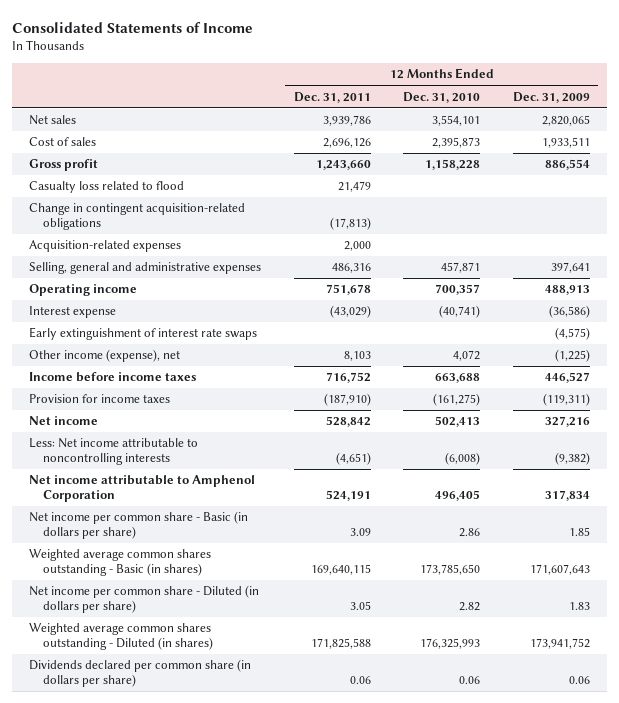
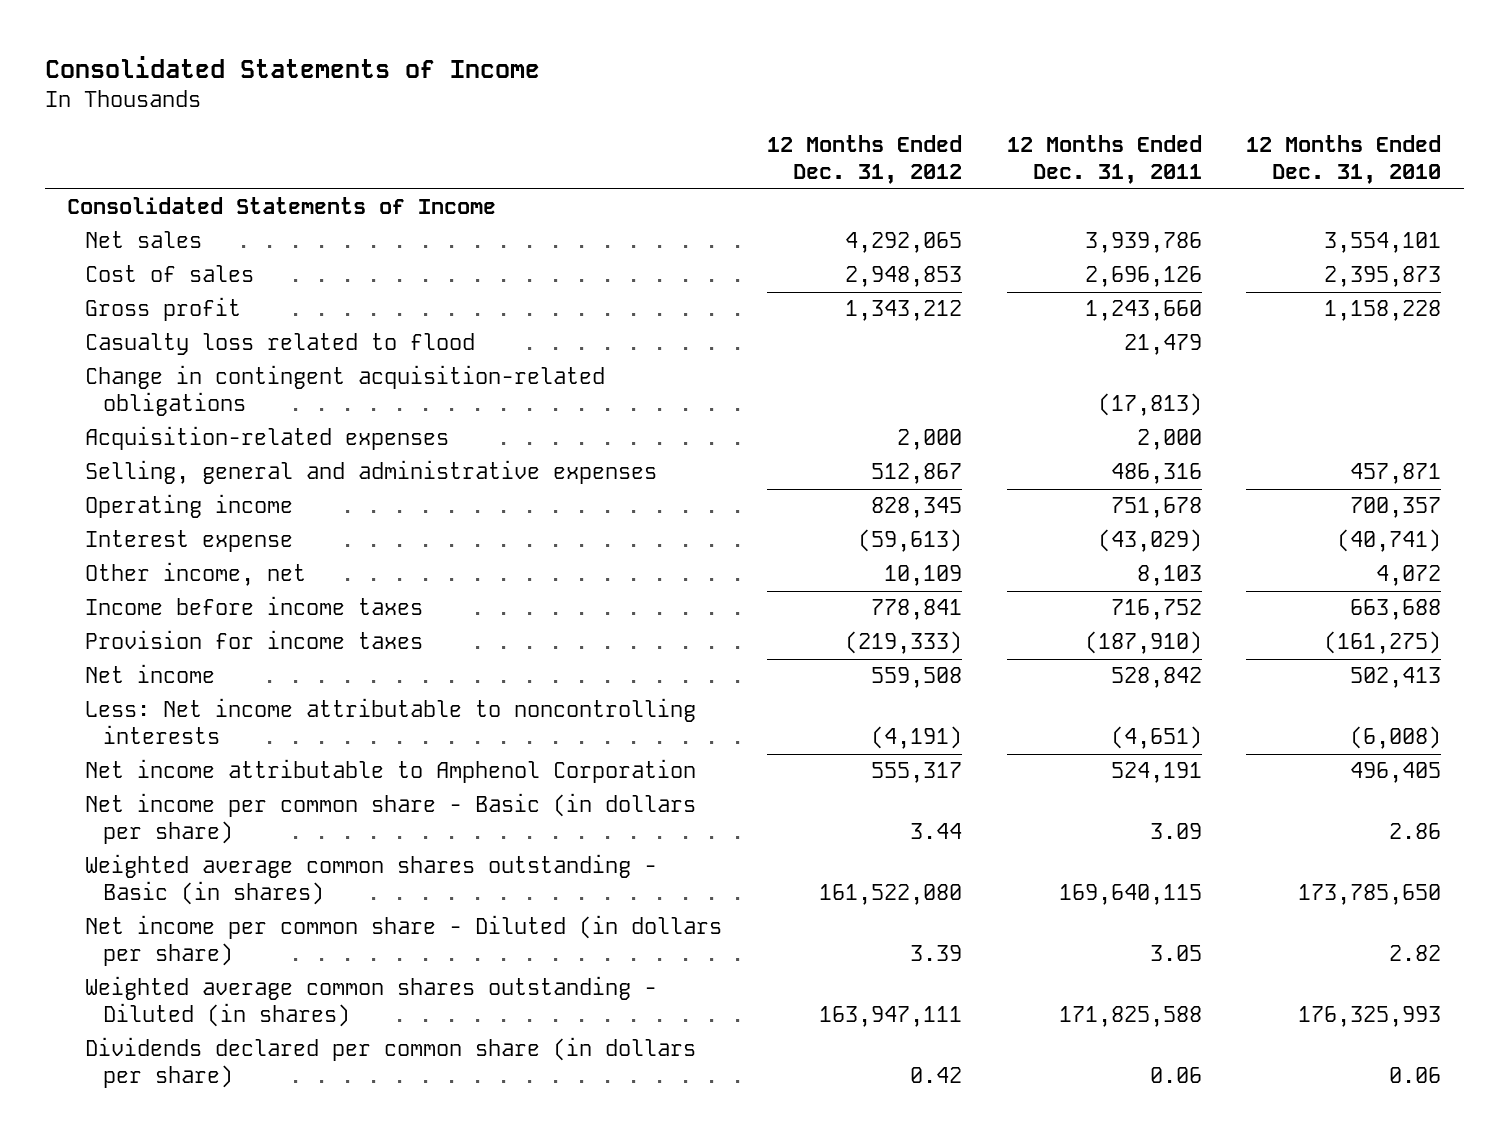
- | 12 Months Ended Dec. 31, 2011 | 12 Months Ended Dec. 31, 2010 | 12 Months Ended Dec. 31, 2009
+ | 12 Months Ended Dec. 31, 2012 | 12 Months Ended Dec. 31, 2011 | 12 Months Ended Dec. 31, 2010
+ Consolidated Statements of Income
- Early extinguishment of interest rate swaps | | | (4,575)
- Other income (expense), net | 8,103 | 4,072 | (1,225)
+ Other income, net | 10,109 | 8,103 | 4,072

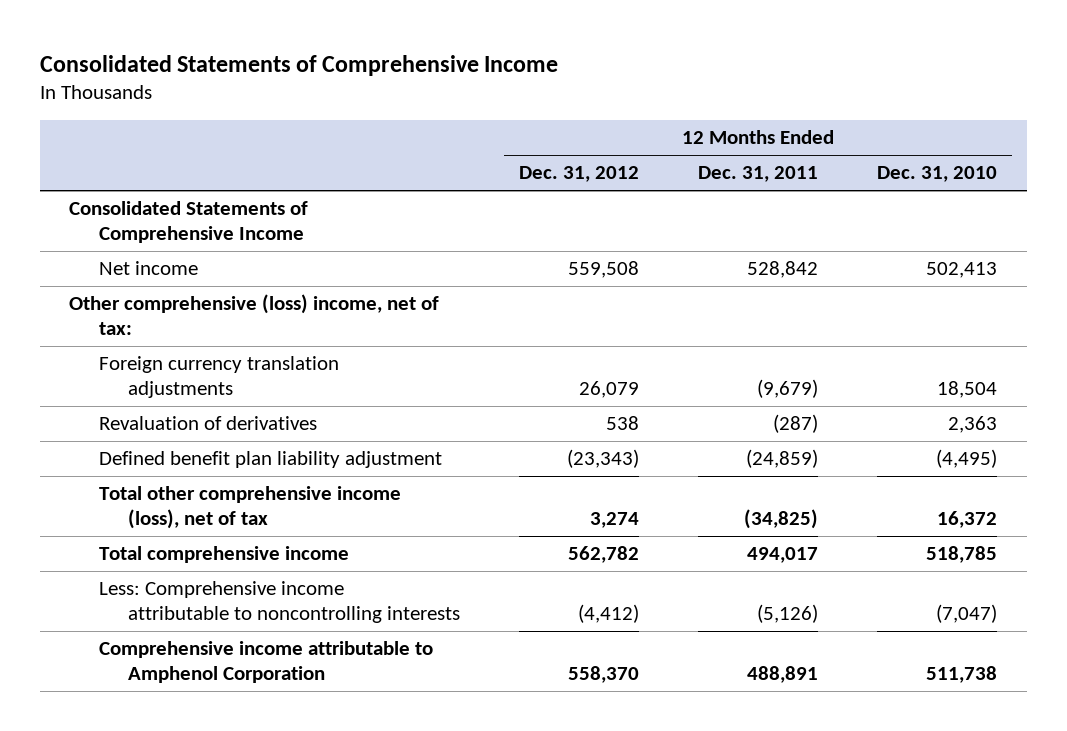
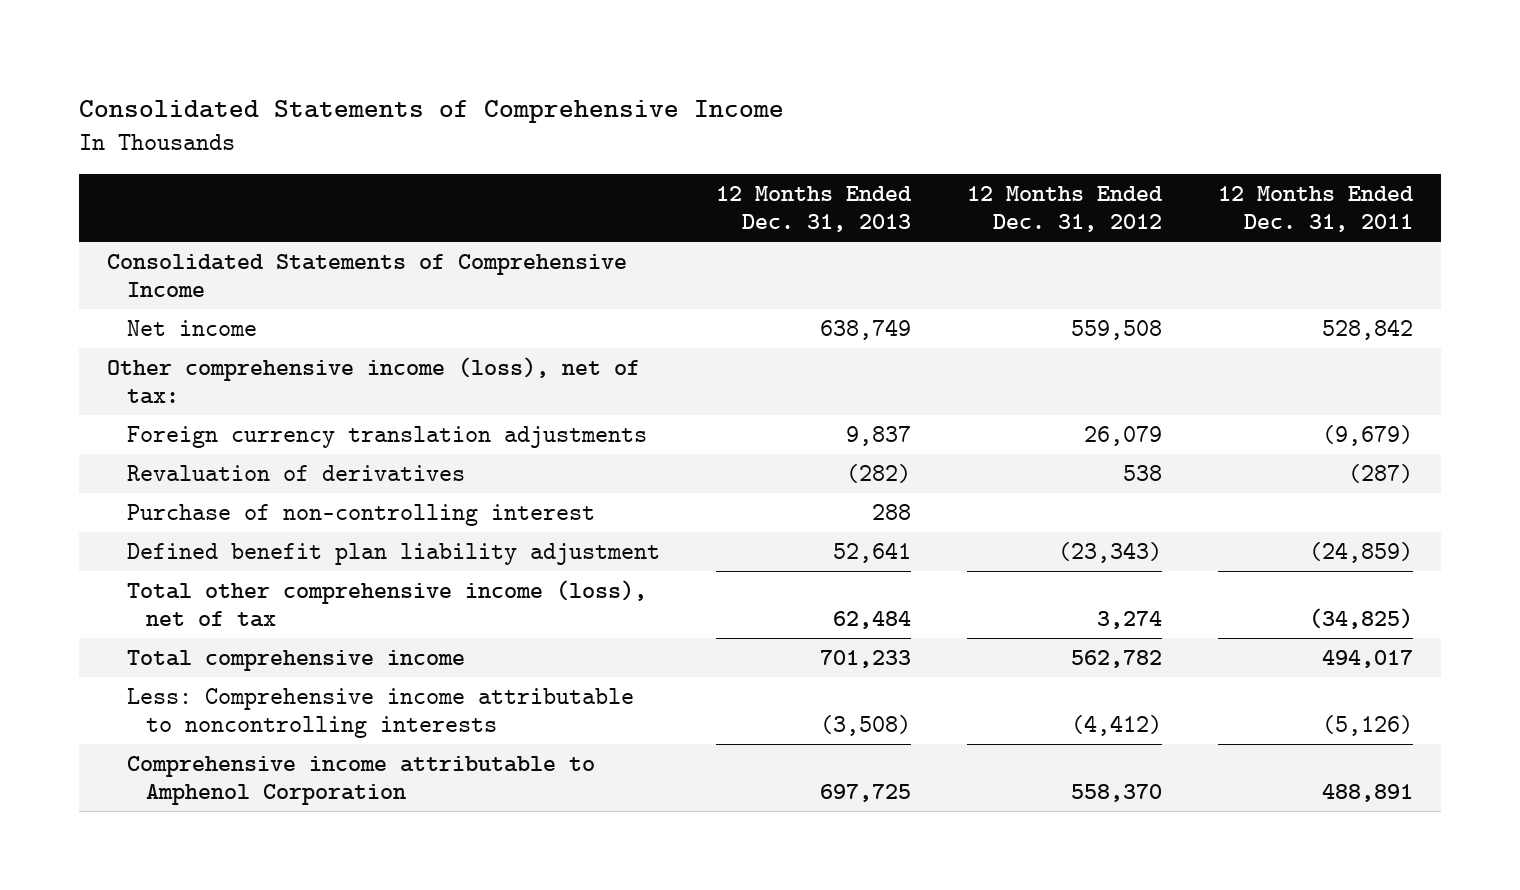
- | 12 Months Ended Dec. 31, 2012 | 12 Months Ended Dec. 31, 2011 | 12 Months Ended Dec. 31, 2010
+ | 12 Months Ended Dec. 31, 2013 | 12 Months Ended Dec. 31, 2012 | 12 Months Ended Dec. 31, 2011
- Other comprehensive (loss) income, net of tax:
+ Other comprehensive income (loss), net of tax:
+ Purchase of non-controlling interest | 288 | |

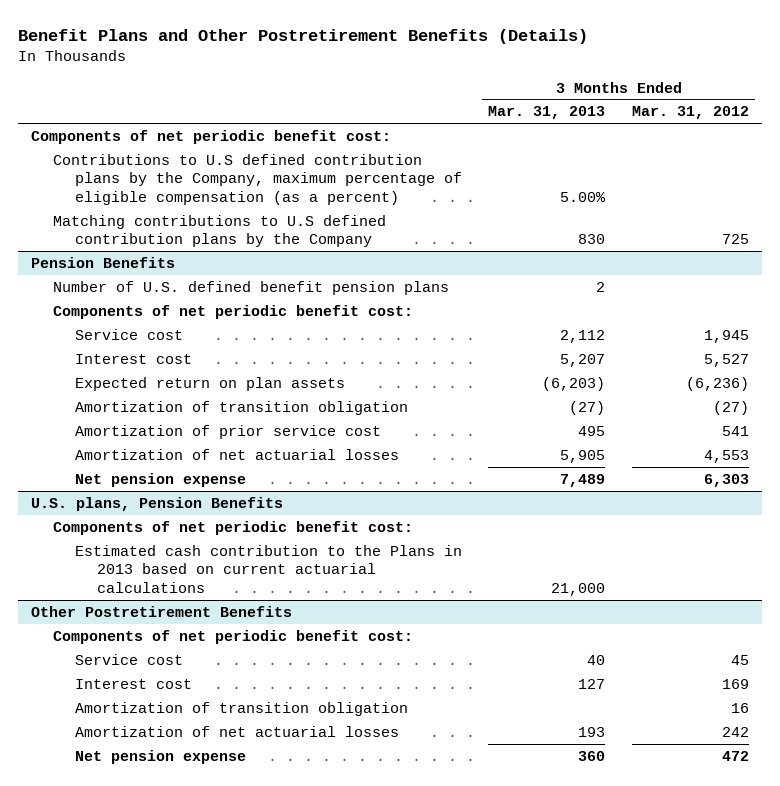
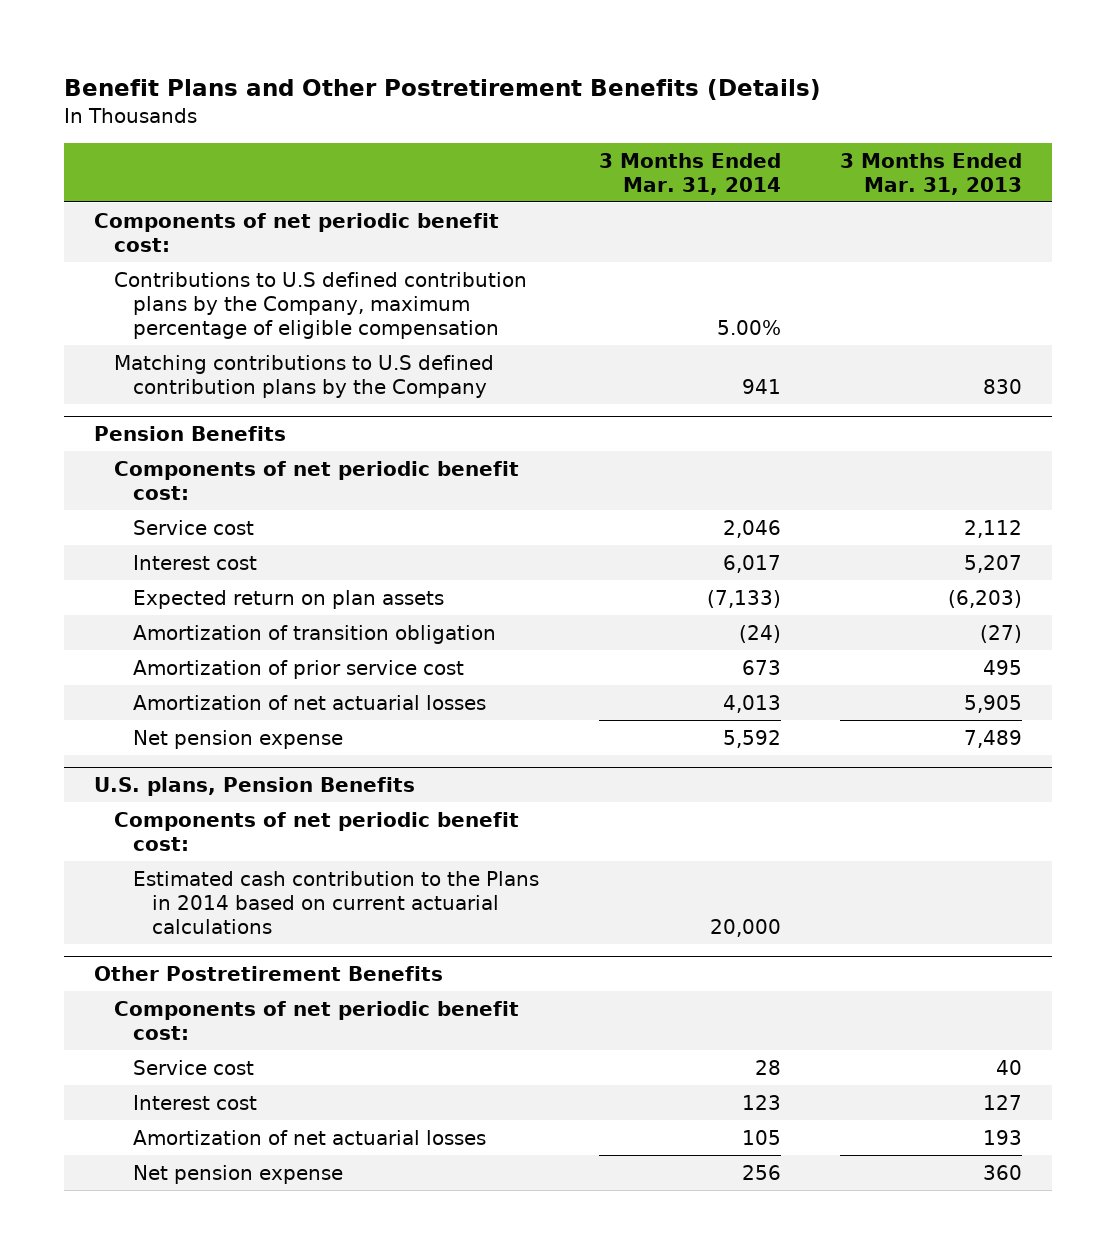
- | 3 Months Ended Mar. 31, 2013 | 3 Months Ended Mar. 31, 2012
+ | 3 Months Ended Mar. 31, 2014 | 3 Months Ended Mar. 31, 2013
- Contributions to U.S defined contribution plans by the Company, maximum percentage of eligible compensation (as a percent) | 5.00% |
+ Contributions to U.S defined contribution plans by the Company, maximum percentage of eligible compensation | 5.00% |
@ Pension Benefits
- Number of U.S. defined benefit pension plans | 2 |
@ U.S. plans, Pension Benefits
- Estimated cash contribution to the Plans in 2013 based on current actuarial calculations | 21,000 |
+ Estimated cash contribution to the Plans in 2014 based on current actuarial calculations | 20,000 |
@ Other Postretirement Benefits
- Amortization of transition obligation | | 16

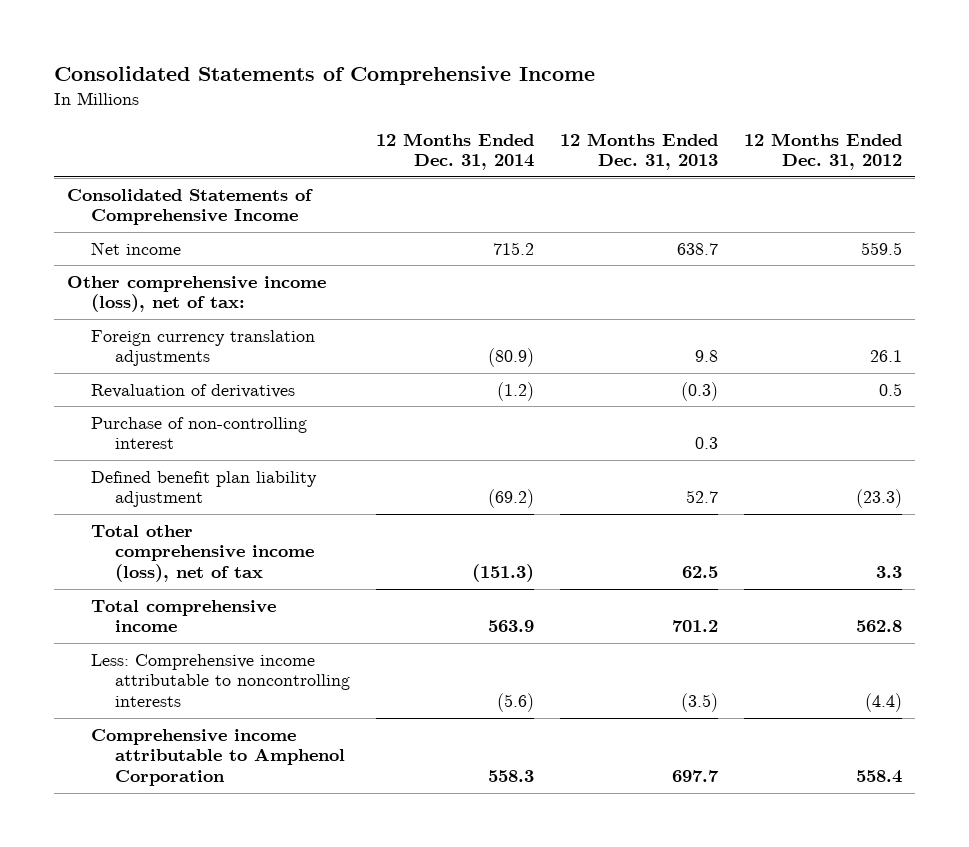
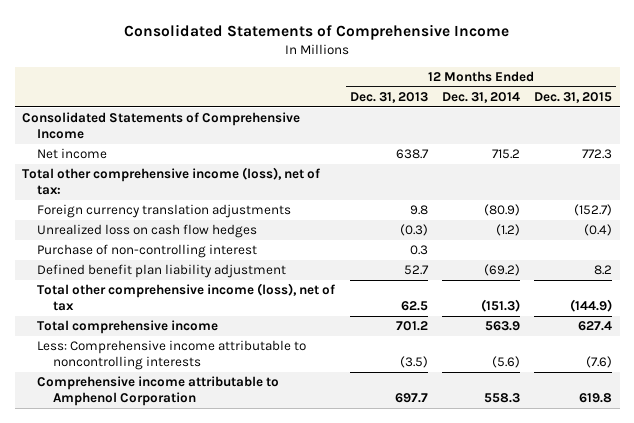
- | 12 Months Ended Dec. 31, 2014 | 12 Months Ended Dec. 31, 2013 | 12 Months Ended Dec. 31, 2012
+ | 12 Months Ended Dec. 31, 2013 | 12 Months Ended Dec. 31, 2014 | 12 Months Ended Dec. 31, 2015
- Other comprehensive income (loss), net of tax:
+ Total other comprehensive income (loss), net of tax:
- Revaluation of derivatives | (1.2) | (0.3) | 0.5
+ Unrealized loss on cash flow hedges | (0.3) | (1.2) | (0.4)

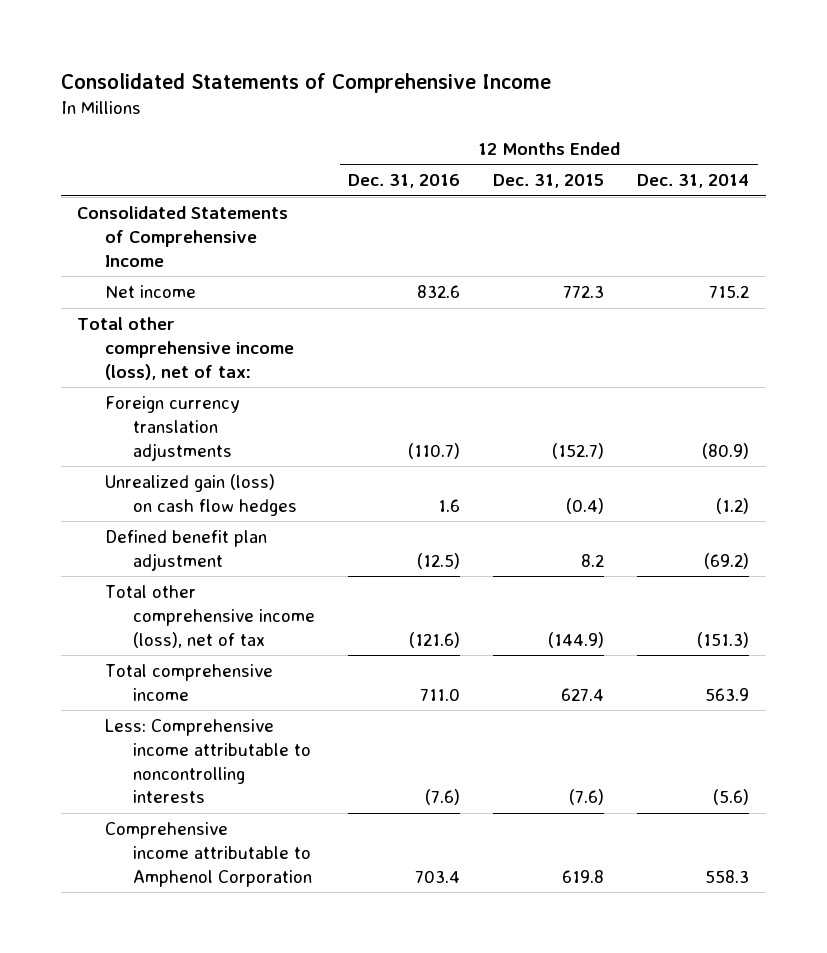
- | 12 Months Ended Dec. 31, 2013 | 12 Months Ended Dec. 31, 2014 | 12 Months Ended Dec. 31, 2015
+ | 12 Months Ended Dec. 31, 2016 | 12 Months Ended Dec. 31, 2015 | 12 Months Ended Dec. 31, 2014
- Unrealized loss on cash flow hedges | (0.3) | (1.2) | (0.4)
- Purchase of non-controlling interest | 0.3 | |
- Defined benefit plan liability adjustment | 52.7 | (69.2) | 8.2
+ Unrealized gain (loss) on cash flow hedges | 1.6 | (0.4) | (1.2)
+ Defined benefit plan adjustment | (12.5) | 8.2 | (69.2)

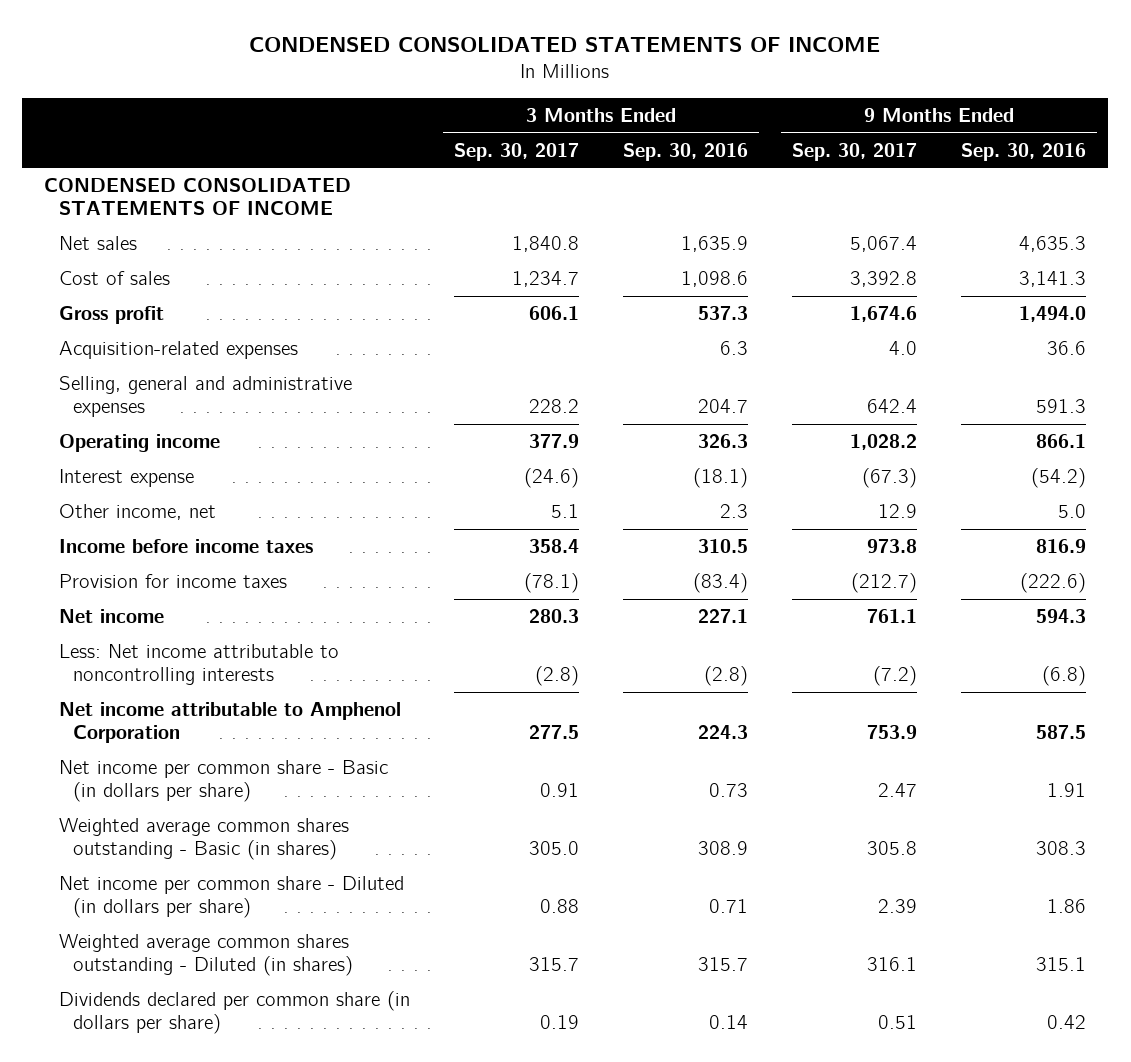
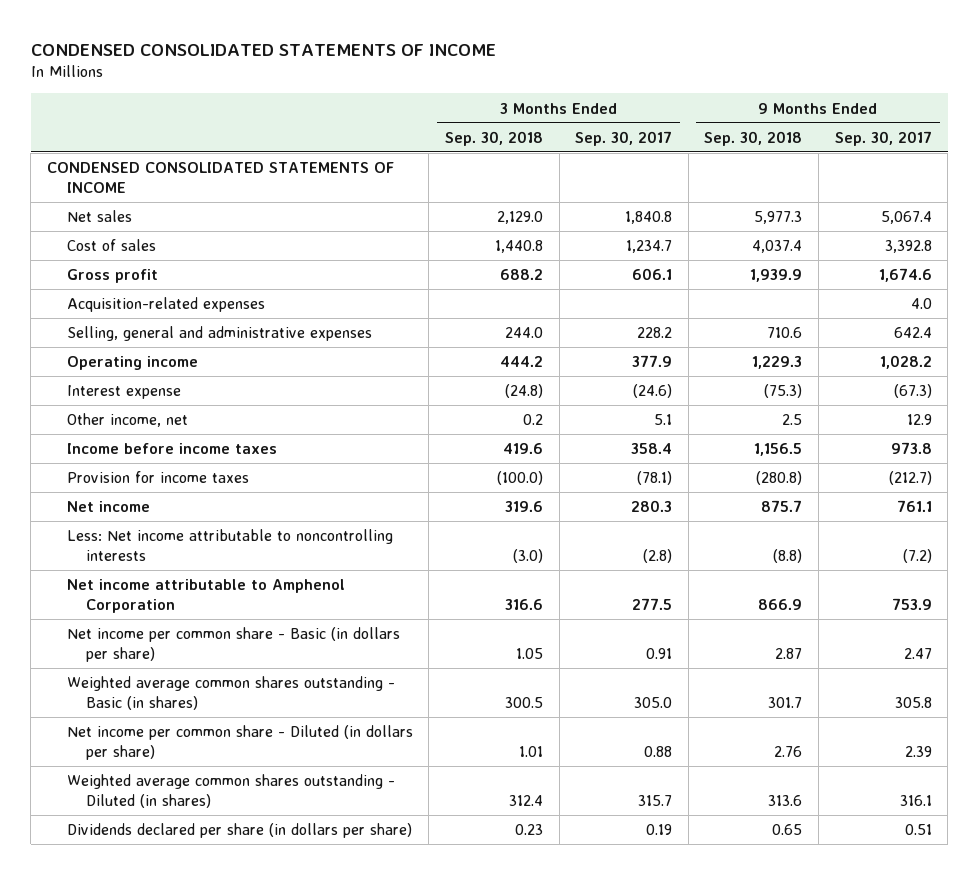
- | 3 Months Ended Sep. 30, 2017 | 3 Months Ended Sep. 30, 2016 | 9 Months Ended Sep. 30, 2017 | 9 Months Ended Sep. 30, 2016
+ | 3 Months Ended Sep. 30, 2018 | 3 Months Ended Sep. 30, 2017 | 9 Months Ended Sep. 30, 2018 | 9 Months Ended Sep. 30, 2017
- Dividends declared per common share (in dollars per share) | 0.19 | 0.14 | 0.51 | 0.42
+ Dividends declared per share (in dollars per share) | 0.23 | 0.19 | 0.65 | 0.51

